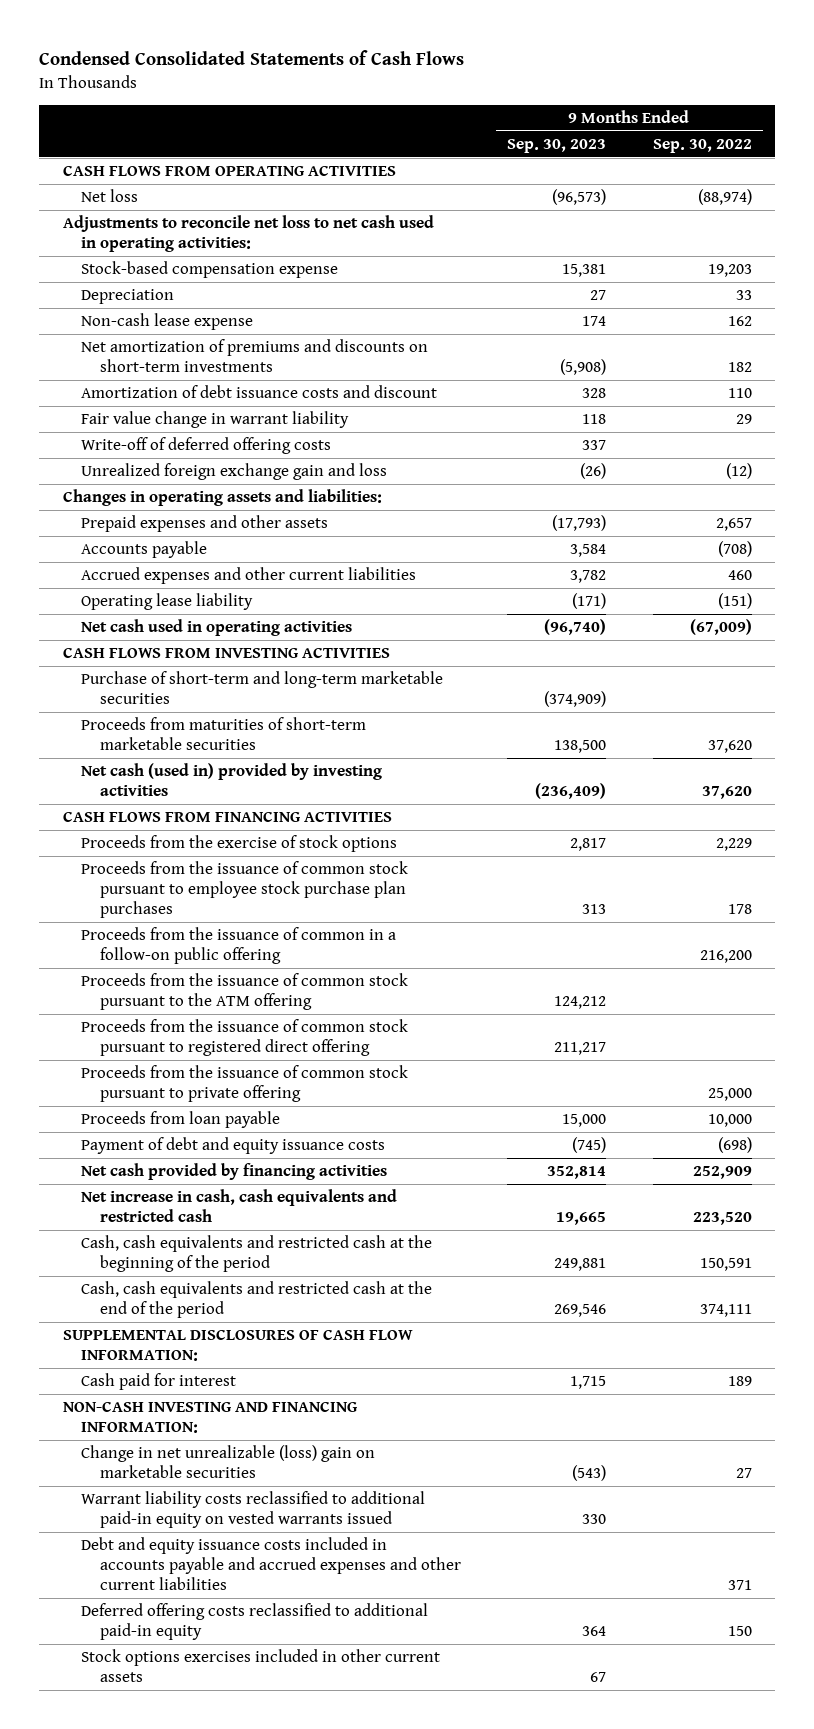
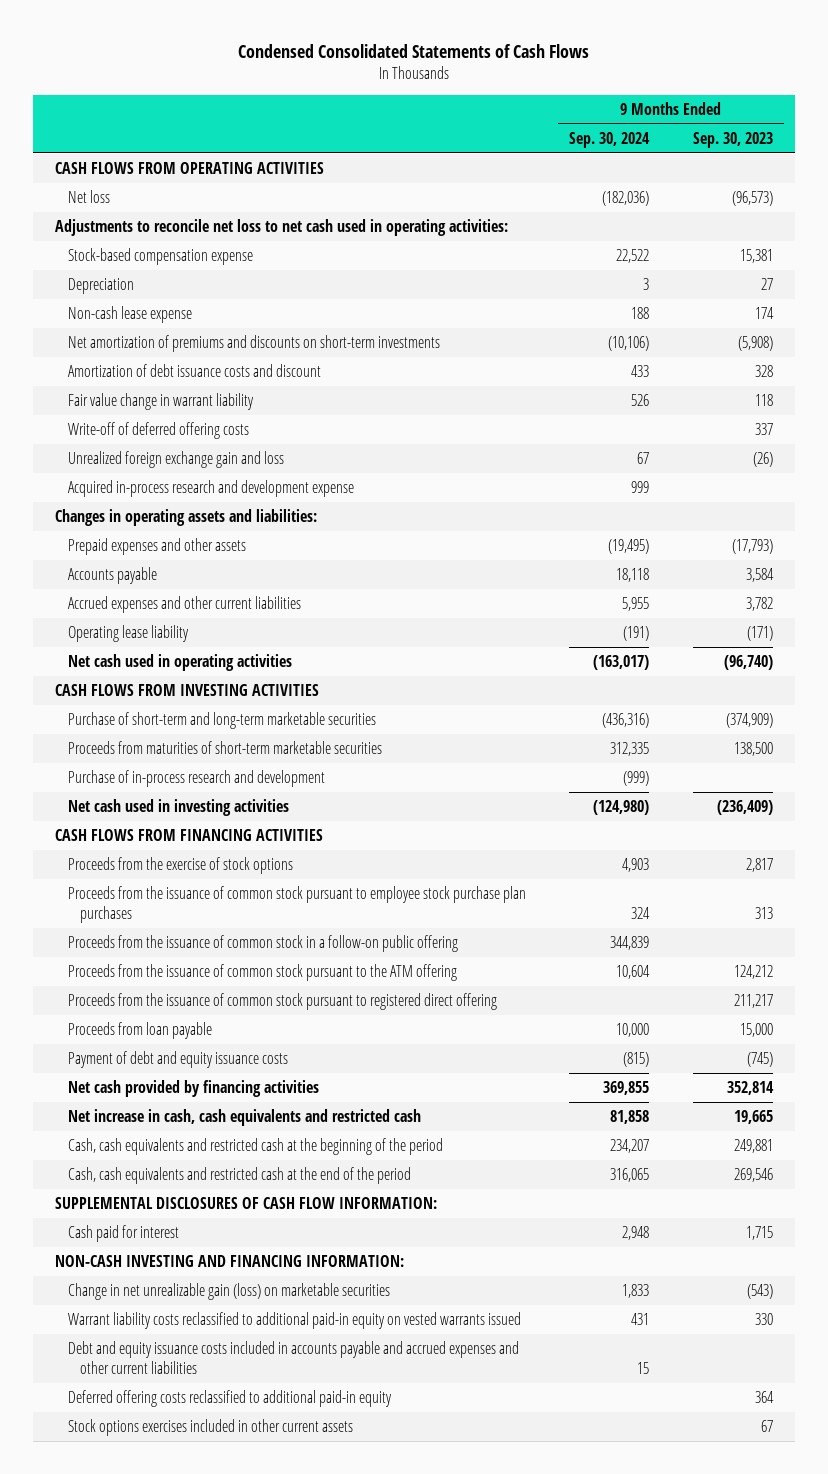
- | 9 Months Ended Sep. 30, 2023 | 9 Months Ended Sep. 30, 2022
+ | 9 Months Ended Sep. 30, 2024 | 9 Months Ended Sep. 30, 2023
+ Acquired in-process research and development expense | 999 |
- Net cash (used in) provided by investing activities | (236,409) | 37,620
+ Purchase of in-process research and development | (999) |
+ Net cash used in investing activities | (124,980) | (236,409)
- Proceeds from the issuance of common in a follow-on public offering | | 216,200
+ Proceeds from the issuance of common stock in a follow-on public offering | 344,839 |
- Proceeds from the issuance of common stock pursuant to private offering | | 25,000
- Change in net unrealizable (loss) gain on marketable securities | (543) | 27
+ Change in net unrealizable gain (loss) on marketable securities | 1,833 | (543)

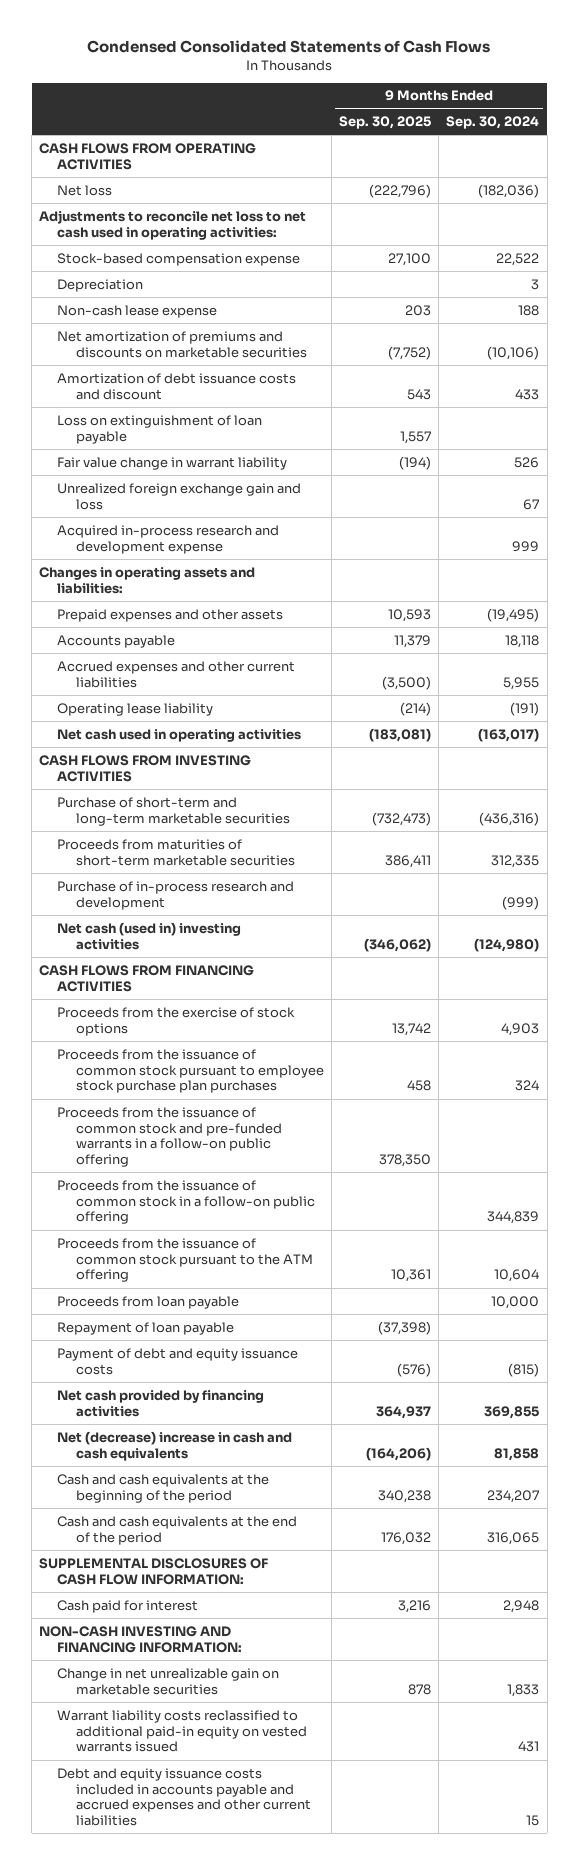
- | 9 Months Ended Sep. 30, 2024 | 9 Months Ended Sep. 30, 2023
+ | 9 Months Ended Sep. 30, 2025 | 9 Months Ended Sep. 30, 2024
- Net amortization of premiums and discounts on short-term investments | (10,106) | (5,908)
+ Net amortization of premiums and discounts on marketable securities | (7,752) | (10,106)
+ Loss on extinguishment of loan payable | 1,557 |
- Write-off of deferred offering costs | | 337
- Net cash used in investing activities | (124,980) | (236,409)
+ Net cash (used in) investing activities | (346,062) | (124,980)
+ Proceeds from the issuance of common stock and pre-funded warrants in a follow-on public offering | 378,350 |
- Proceeds from the issuance of common stock pursuant to registered direct offering | | 211,217
+ Repayment of loan payable | (37,398) |
- Net increase in cash, cash equivalents and restricted cash | 81,858 | 19,665
- Cash, cash equivalents and restricted cash at the beginning of the period | 234,207 | 249,881
- Cash, cash equivalents and restricted cash at the end of the period | 316,065 | 269,546
+ Net (decrease) increase in cash and cash equivalents | (164,206) | 81,858
+ Cash and cash equivalents at the beginning of the period | 340,238 | 234,207
+ Cash and cash equivalents at the end of the period | 176,032 | 316,065
- Change in net unrealizable gain (loss) on marketable securities | 1,833 | (543)
+ Change in net unrealizable gain on marketable securities | 878 | 1,833
- Deferred offering costs reclassified to additional paid-in equity | | 364
- Stock options exercises included in other current assets | | 67

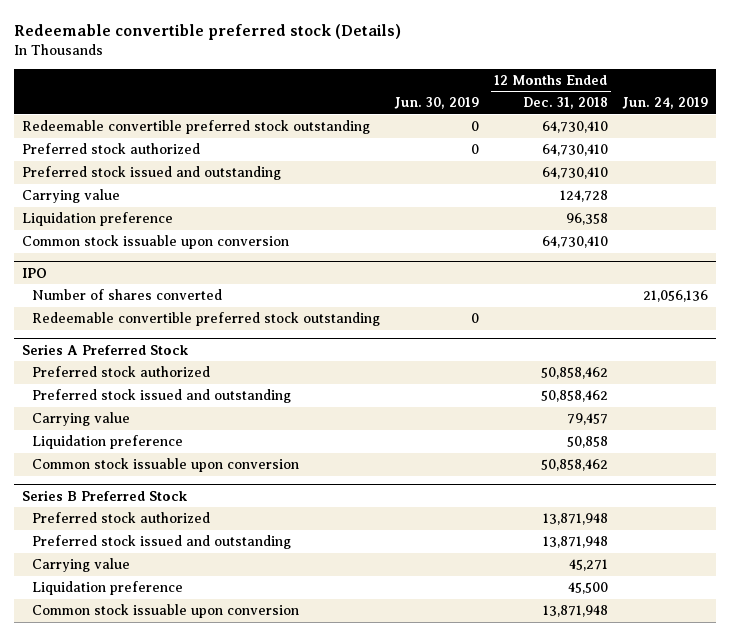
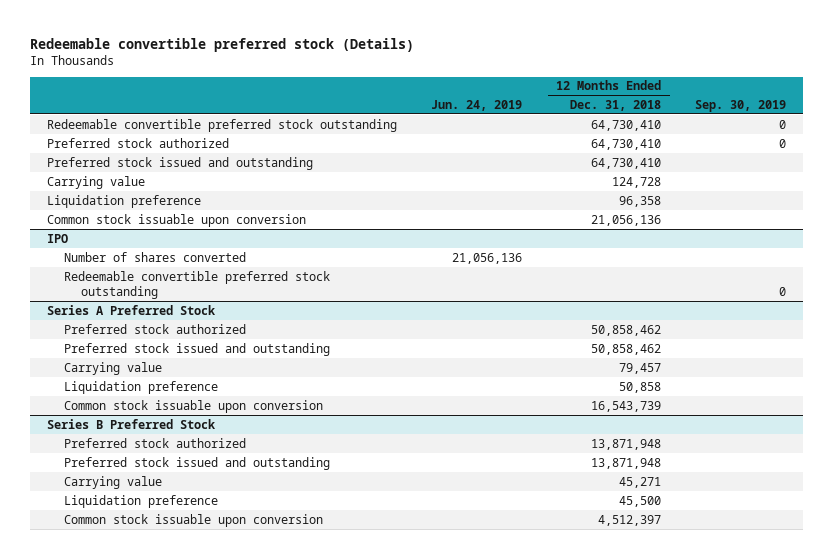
- | Jun. 30, 2019 | 12 Months Ended Dec. 31, 2018 | Jun. 24, 2019
+ | Jun. 24, 2019 | 12 Months Ended Dec. 31, 2018 | Sep. 30, 2019
- Common stock issuable upon conversion | | 64,730,410 |
+ Common stock issuable upon conversion | | 21,056,136 |
@ Series A Preferred Stock
- Common stock issuable upon conversion | | 50,858,462 |
+ Common stock issuable upon conversion | | 16,543,739 |
@ Series B Preferred Stock
- Common stock issuable upon conversion | | 13,871,948 |
+ Common stock issuable upon conversion | | 4,512,397 |

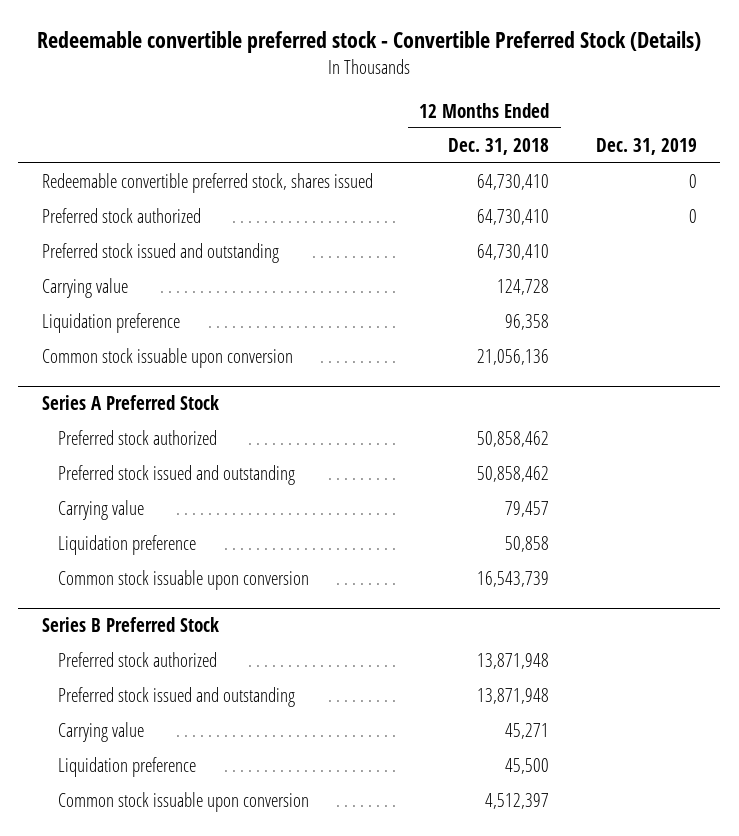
- Redeemable convertible preferred stock (Details)
+ Redeemable convertible preferred stock - Convertible Preferred Stock (Details)
- | Jun. 24, 2019 | 12 Months Ended Dec. 31, 2018 | Sep. 30, 2019
+ | 12 Months Ended Dec. 31, 2018 | Dec. 31, 2019
- Redeemable convertible preferred stock outstanding | | 64,730,410 | 0
+ Redeemable convertible preferred stock, shares issued | 64,730,410 | 0
- IPO
- Number of shares converted | 21,056,136 | |
- Redeemable convertible preferred stock outstanding | | | 0

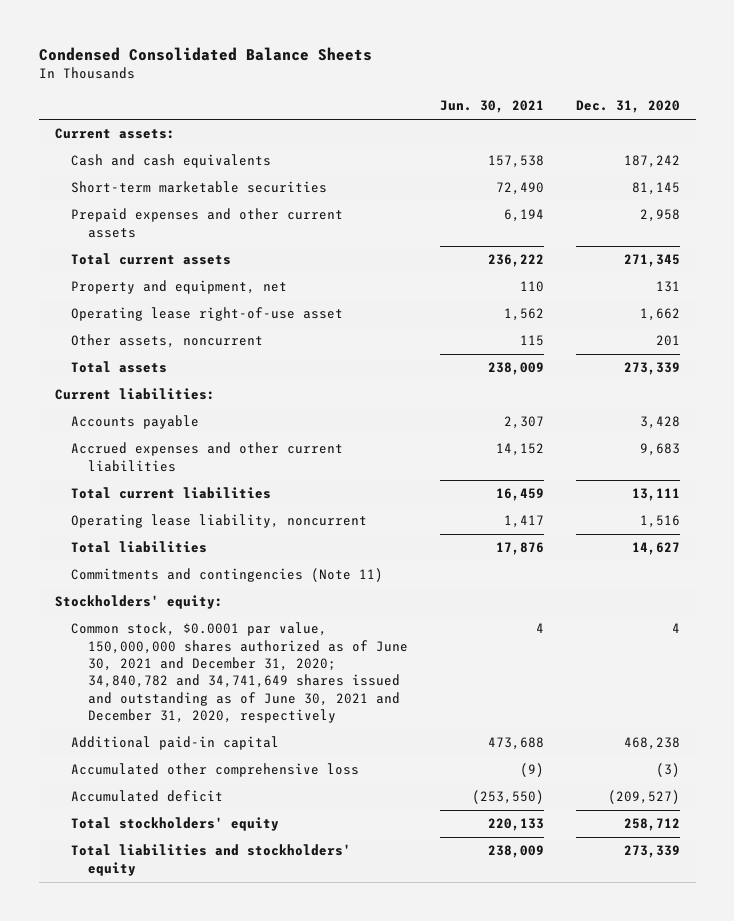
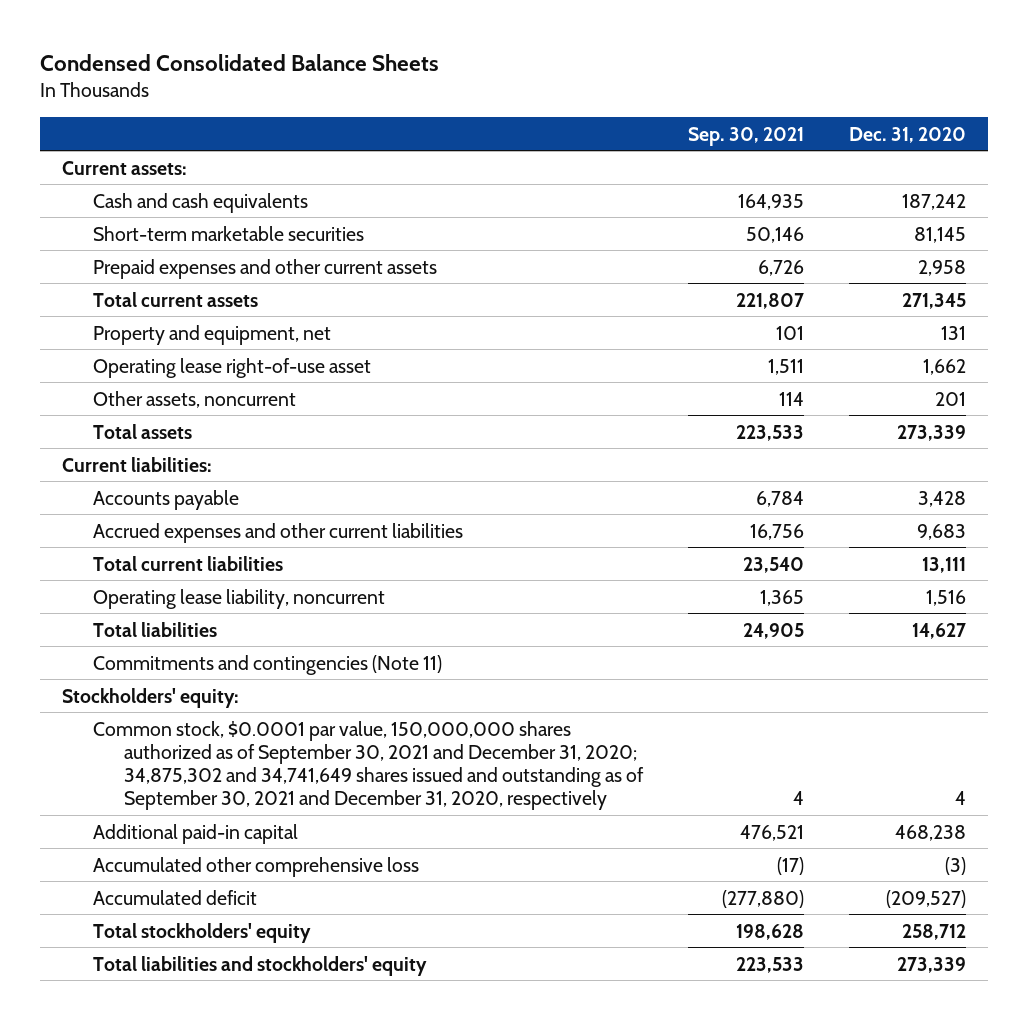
- | Jun. 30, 2021 | Dec. 31, 2020
+ | Sep. 30, 2021 | Dec. 31, 2020
- Common stock, $0.0001 par value, 150,000,000 shares authorized as of June 30, 2021 and December 31, 2020; 34,840,782 and 34,741,649 shares issued and outstanding as of June 30, 2021 and December 31, 2020, respectively | 4 | 4
+ Common stock, $0.0001 par value, 150,000,000 shares authorized as of September 30, 2021 and December 31, 2020; 34,875,302 and 34,741,649 shares issued and outstanding as of September 30, 2021 and December 31, 2020, respectively | 4 | 4

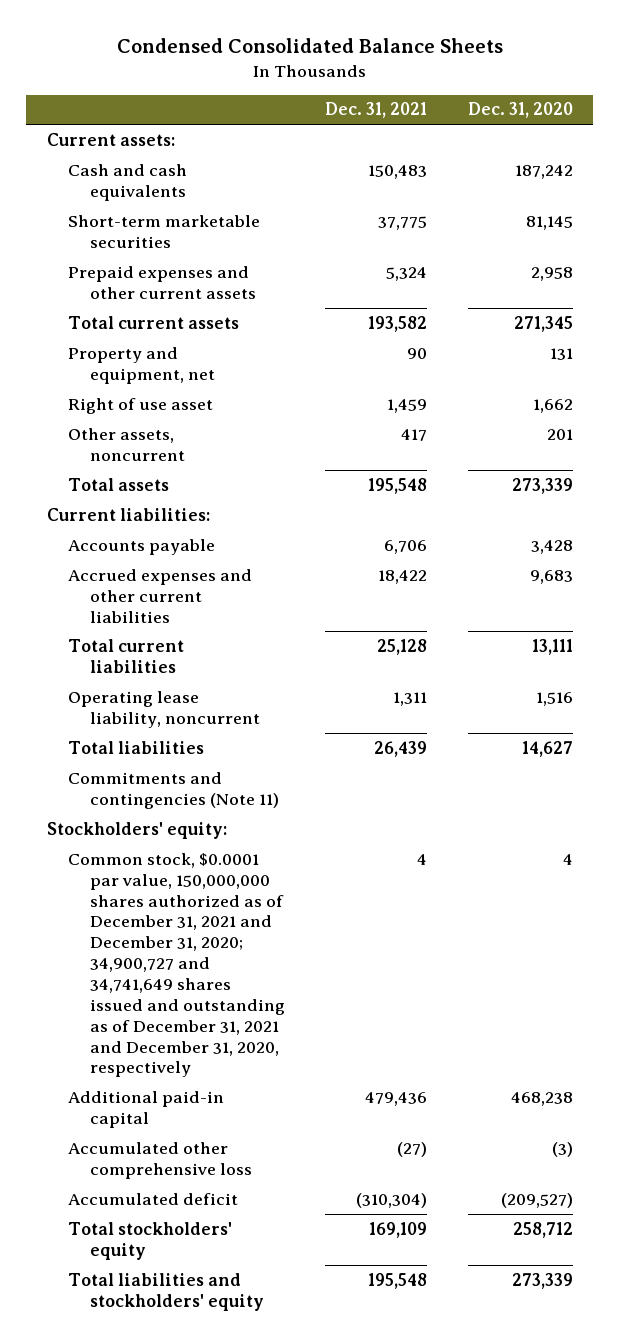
- | Sep. 30, 2021 | Dec. 31, 2020
+ | Dec. 31, 2021 | Dec. 31, 2020
- Operating lease right-of-use asset | 1,511 | 1,662
+ Right of use asset | 1,459 | 1,662
- Common stock, $0.0001 par value, 150,000,000 shares authorized as of September 30, 2021 and December 31, 2020; 34,875,302 and 34,741,649 shares issued and outstanding as of September 30, 2021 and December 31, 2020, respectively | 4 | 4
+ Common stock, $0.0001 par value, 150,000,000 shares authorized as of December 31, 2021 and December 31, 2020; 34,900,727 and 34,741,649 shares issued and outstanding as of December 31, 2021 and December 31, 2020, respectively | 4 | 4

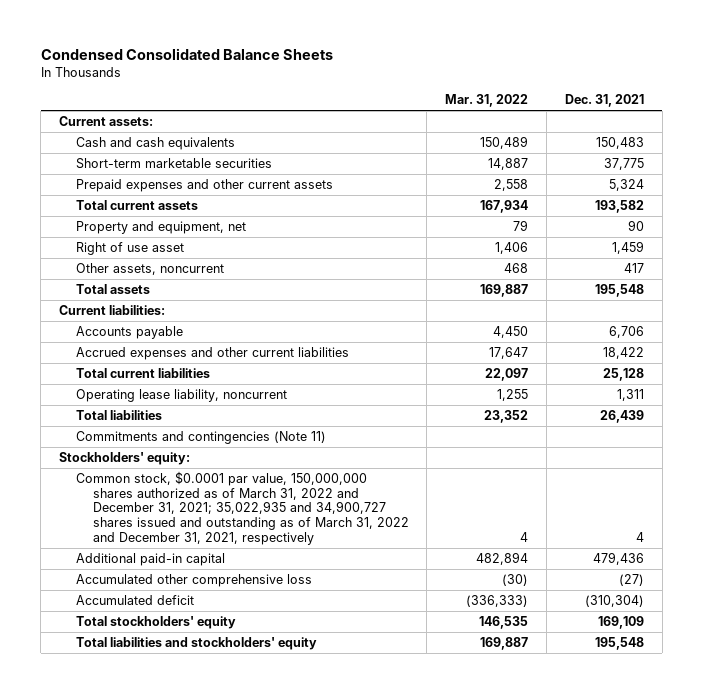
- | Dec. 31, 2021 | Dec. 31, 2020
+ | Mar. 31, 2022 | Dec. 31, 2021
- Common stock, $0.0001 par value, 150,000,000 shares authorized as of December 31, 2021 and December 31, 2020; 34,900,727 and 34,741,649 shares issued and outstanding as of December 31, 2021 and December 31, 2020, respectively | 4 | 4
+ Common stock, $0.0001 par value, 150,000,000 shares authorized as of March 31, 2022 and December 31, 2021; 35,022,935 and 34,900,727 shares issued and outstanding as of March 31, 2022 and December 31, 2021, respectively | 4 | 4

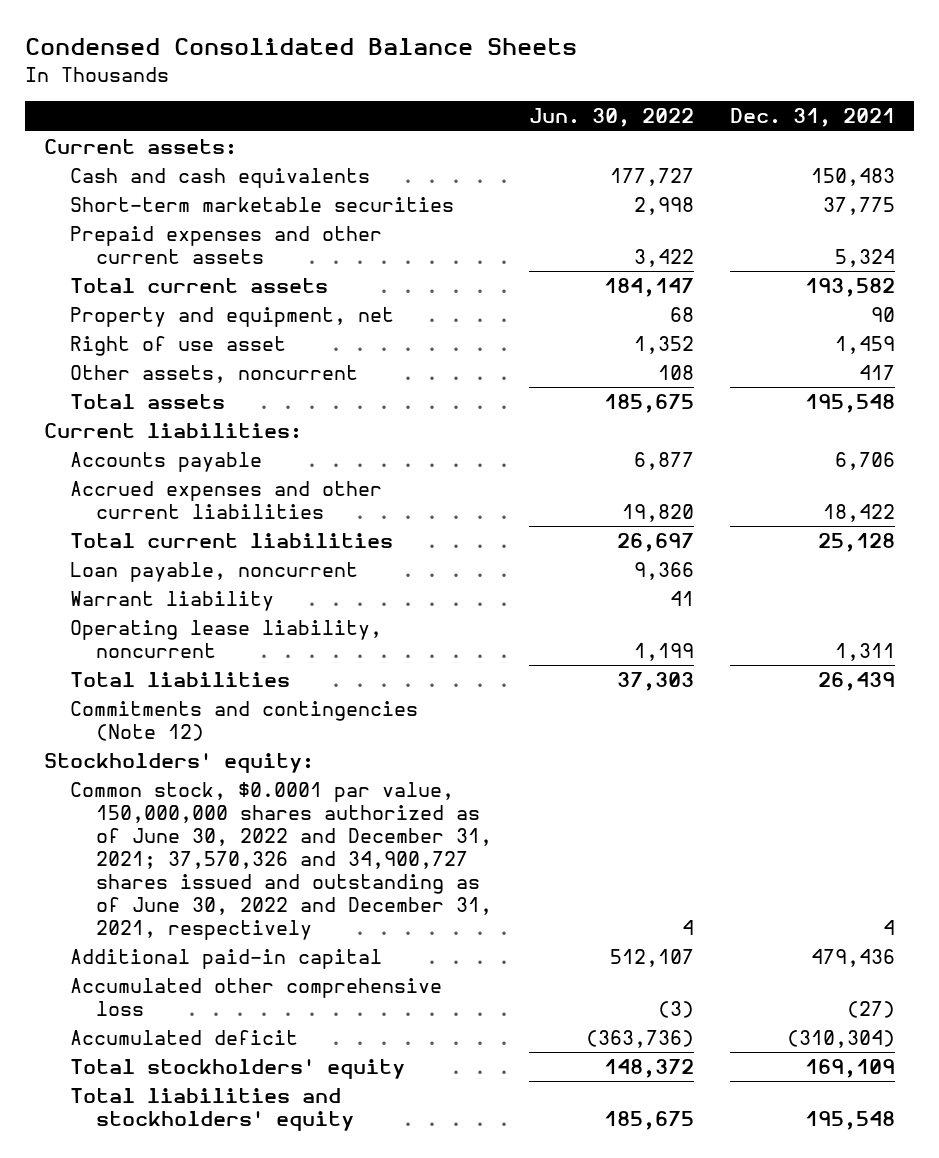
- | Mar. 31, 2022 | Dec. 31, 2021
+ | Jun. 30, 2022 | Dec. 31, 2021
+ Loan payable, noncurrent | 9,366 |
+ Warrant liability | 41 |
- Commitments and contingencies (Note 11)
+ Commitments and contingencies (Note 12)
- Common stock, $0.0001 par value, 150,000,000 shares authorized as of March 31, 2022 and December 31, 2021; 35,022,935 and 34,900,727 shares issued and outstanding as of March 31, 2022 and December 31, 2021, respectively | 4 | 4
+ Common stock, $0.0001 par value, 150,000,000 shares authorized as of June 30, 2022 and December 31, 2021; 37,570,326 and 34,900,727 shares issued and outstanding as of June 30, 2022 and December 31, 2021, respectively | 4 | 4

